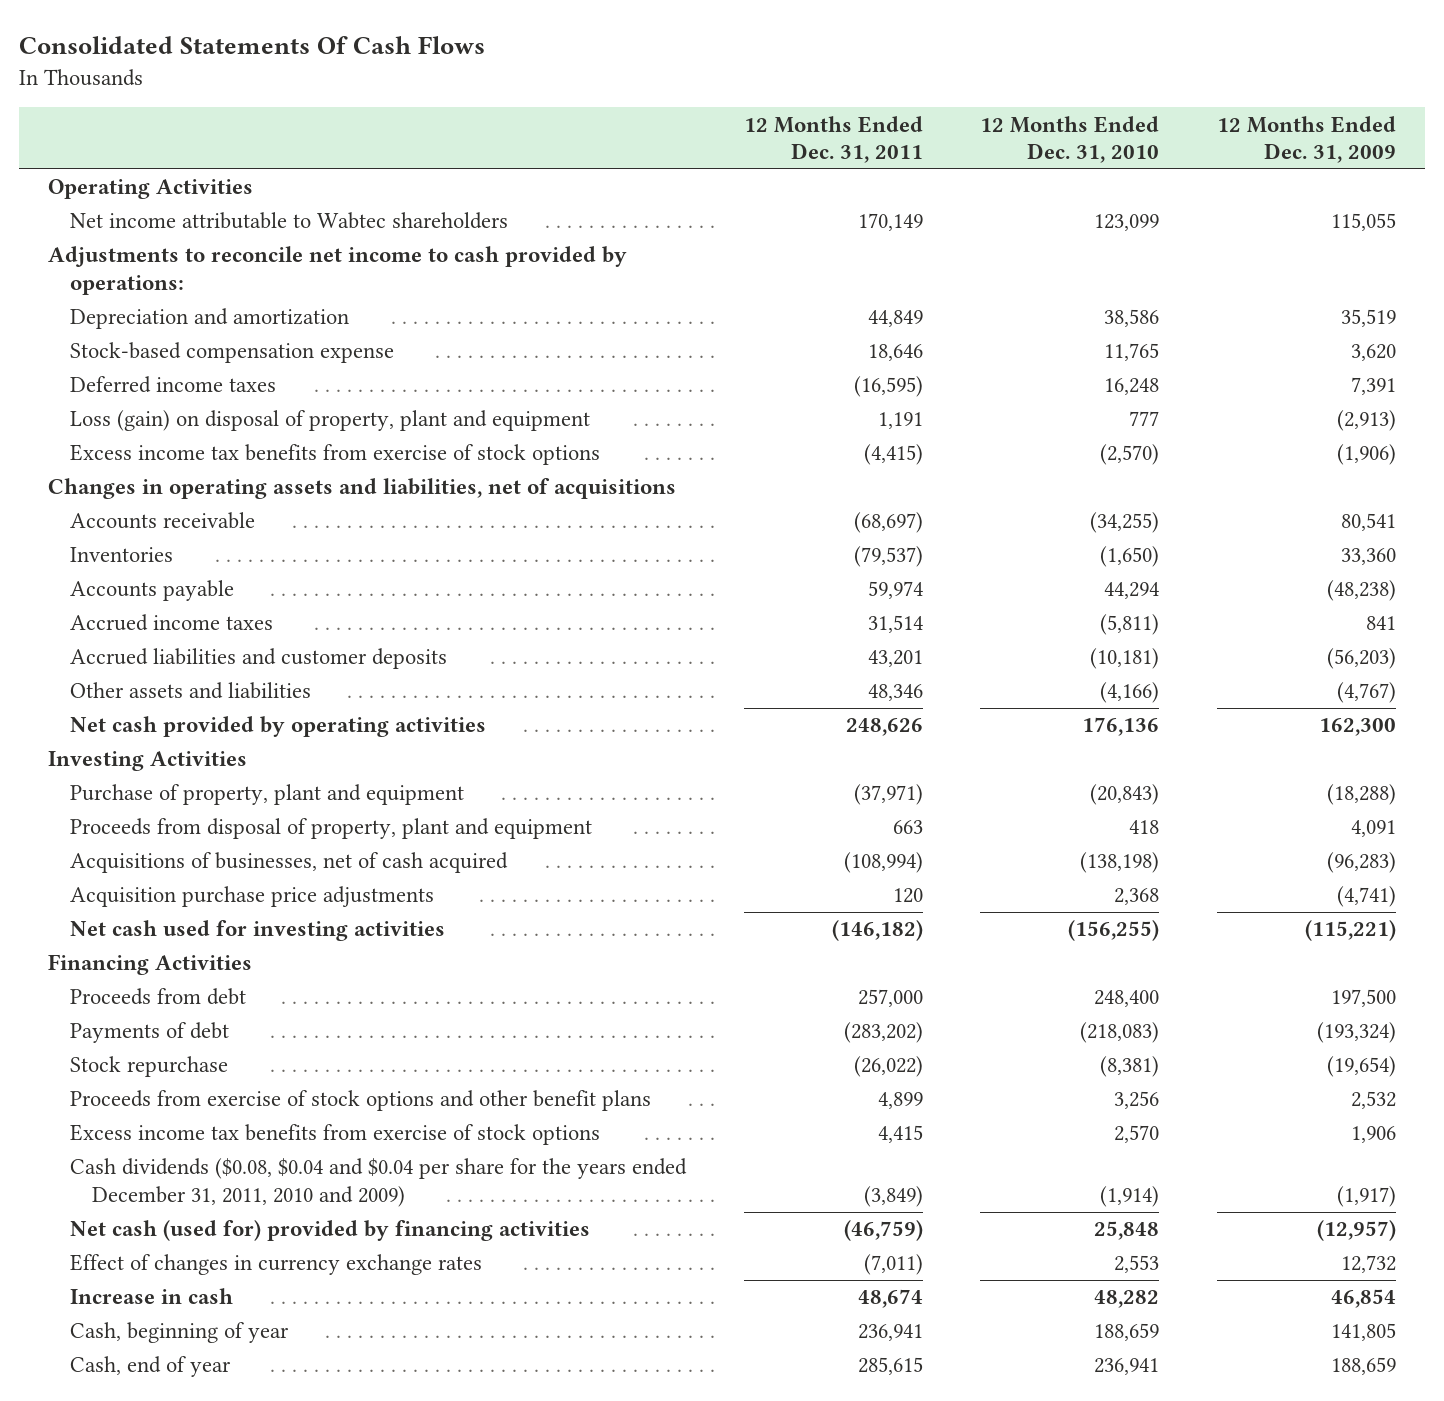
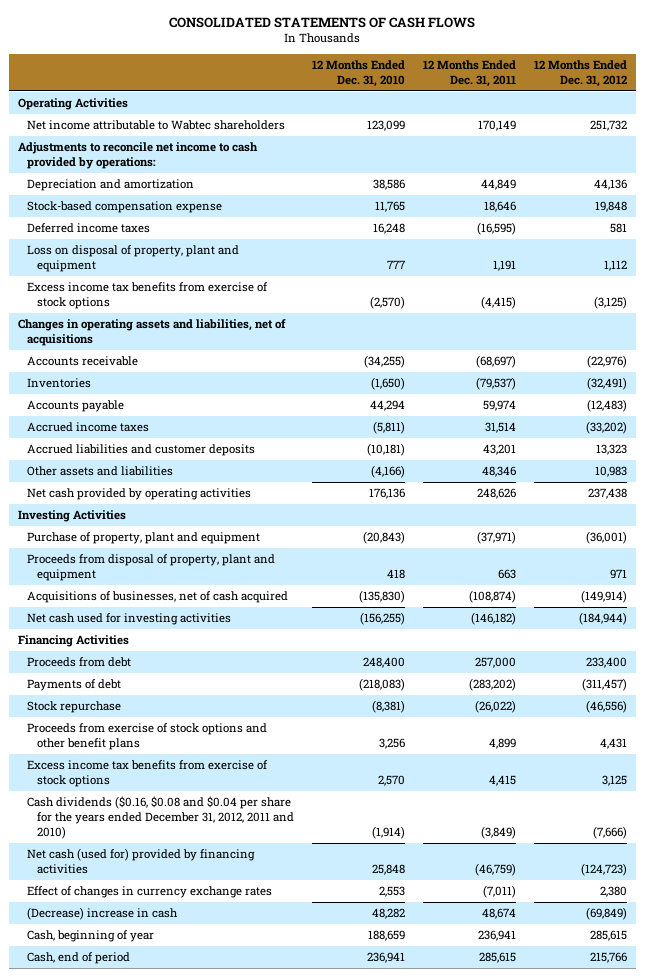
- Consolidated Statements Of Cash Flows
+ CONSOLIDATED STATEMENTS OF CASH FLOWS
- | 12 Months Ended Dec. 31, 2011 | 12 Months Ended Dec. 31, 2010 | 12 Months Ended Dec. 31, 2009
+ | 12 Months Ended Dec. 31, 2010 | 12 Months Ended Dec. 31, 2011 | 12 Months Ended Dec. 31, 2012
- Loss (gain) on disposal of property, plant and equipment | 1,191 | 777 | (2,913)
+ Loss on disposal of property, plant and equipment | 777 | 1,191 | 1,112
- Acquisitions of businesses, net of cash acquired | (108,994) | (138,198) | (96,283)
- Acquisition purchase price adjustments | 120 | 2,368 | (4,741)
+ Acquisitions of businesses, net of cash acquired | (135,830) | (108,874) | (149,914)
- Cash dividends ($0.08, $0.04 and $0.04 per share for the years ended December 31, 2011, 2010 and 2009) | (3,849) | (1,914) | (1,917)
+ Cash dividends ($0.16, $0.08 and $0.04 per share for the years ended December 31, 2012, 2011 and 2010) | (1,914) | (3,849) | (7,666)
- Increase in cash | 48,674 | 48,282 | 46,854
+ (Decrease) increase in cash | 48,282 | 48,674 | (69,849)
- Cash, end of year | 285,615 | 236,941 | 188,659
+ Cash, end of period | 236,941 | 285,615 | 215,766

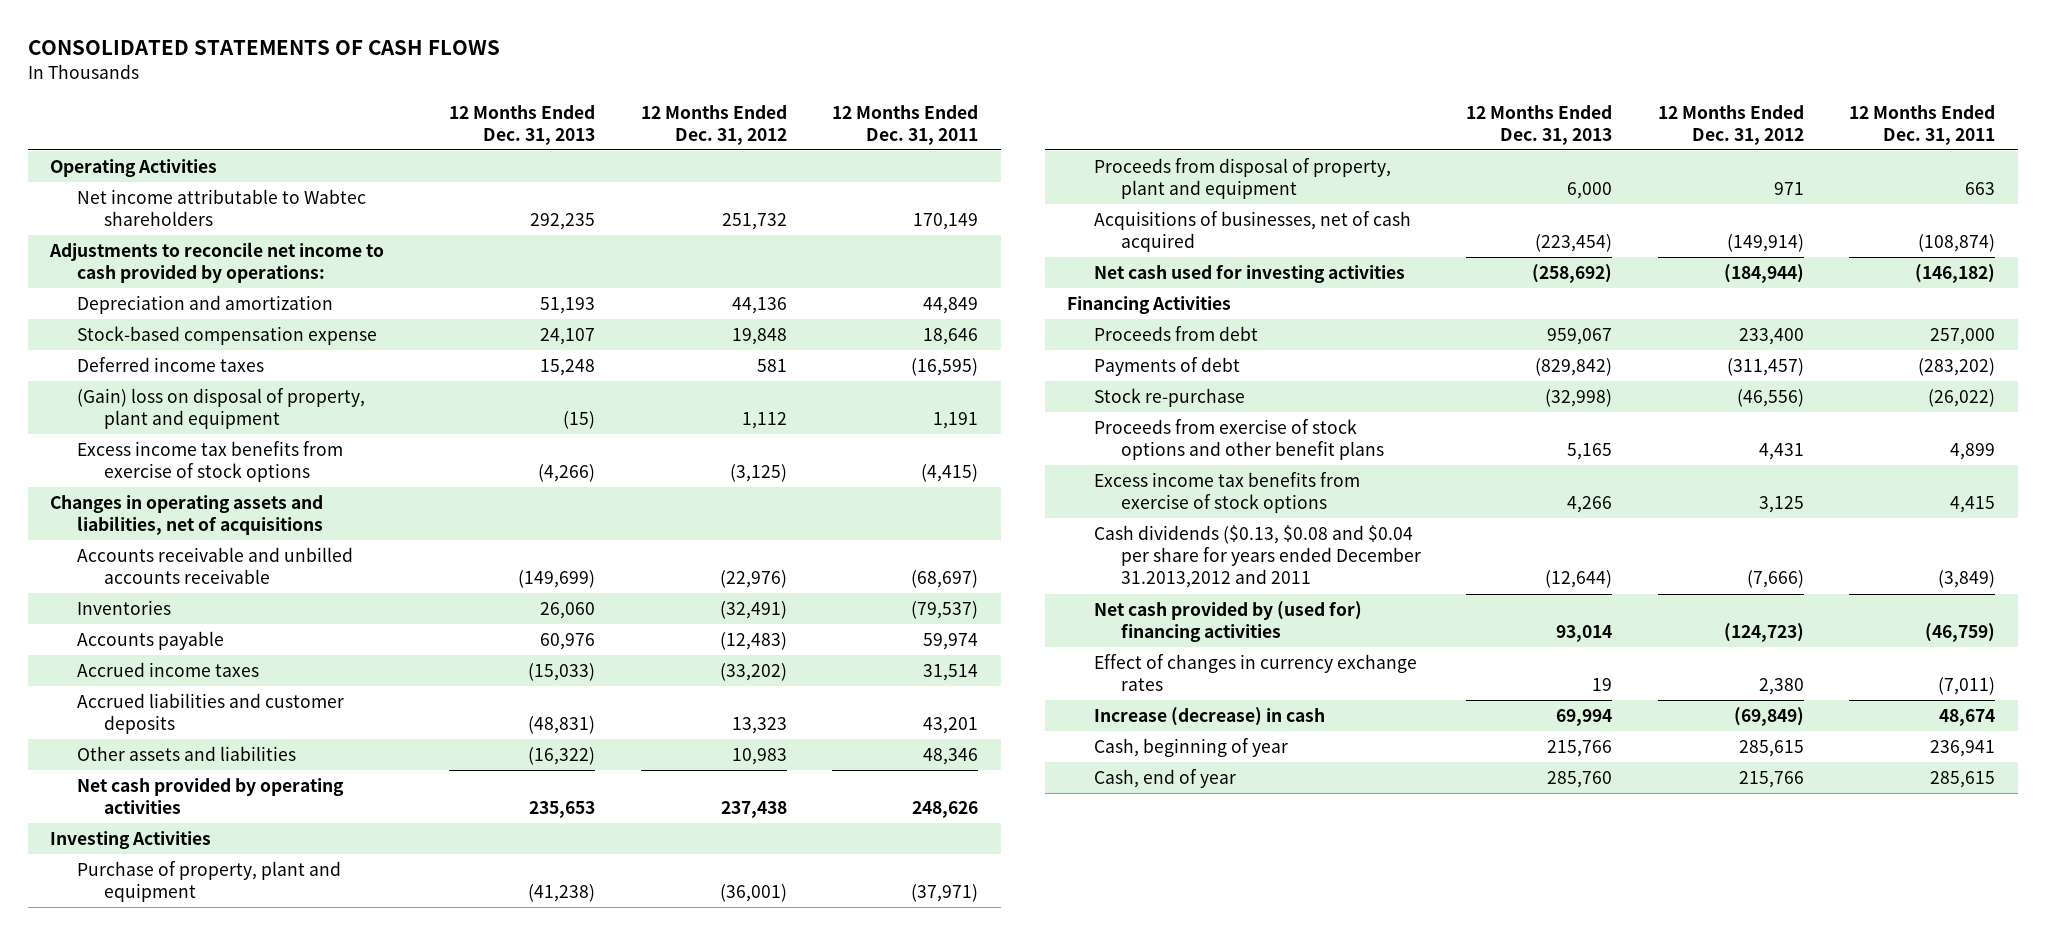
- | 12 Months Ended Dec. 31, 2010 | 12 Months Ended Dec. 31, 2011 | 12 Months Ended Dec. 31, 2012
+ | 12 Months Ended Dec. 31, 2013 | 12 Months Ended Dec. 31, 2012 | 12 Months Ended Dec. 31, 2011
- Loss on disposal of property, plant and equipment | 777 | 1,191 | 1,112
+ (Gain) loss on disposal of property, plant and equipment | (15) | 1,112 | 1,191
- Accounts receivable | (34,255) | (68,697) | (22,976)
+ Accounts receivable and unbilled accounts receivable | (149,699) | (22,976) | (68,697)
- Stock repurchase | (8,381) | (26,022) | (46,556)
+ Stock re-purchase | (32,998) | (46,556) | (26,022)
- Cash dividends ($0.16, $0.08 and $0.04 per share for the years ended December 31, 2012, 2011 and 2010) | (1,914) | (3,849) | (7,666)
- Net cash (used for) provided by financing activities | 25,848 | (46,759) | (124,723)
+ Cash dividends ($0.13, $0.08 and $0.04 per share for years ended December 31.2013,2012 and 2011 | (12,644) | (7,666) | (3,849)
+ Net cash provided by (used for) financing activities | 93,014 | (124,723) | (46,759)
- (Decrease) increase in cash | 48,282 | 48,674 | (69,849)
+ Increase (decrease) in cash | 69,994 | (69,849) | 48,674
- Cash, end of period | 236,941 | 285,615 | 215,766
+ Cash, end of year | 285,760 | 215,766 | 285,615

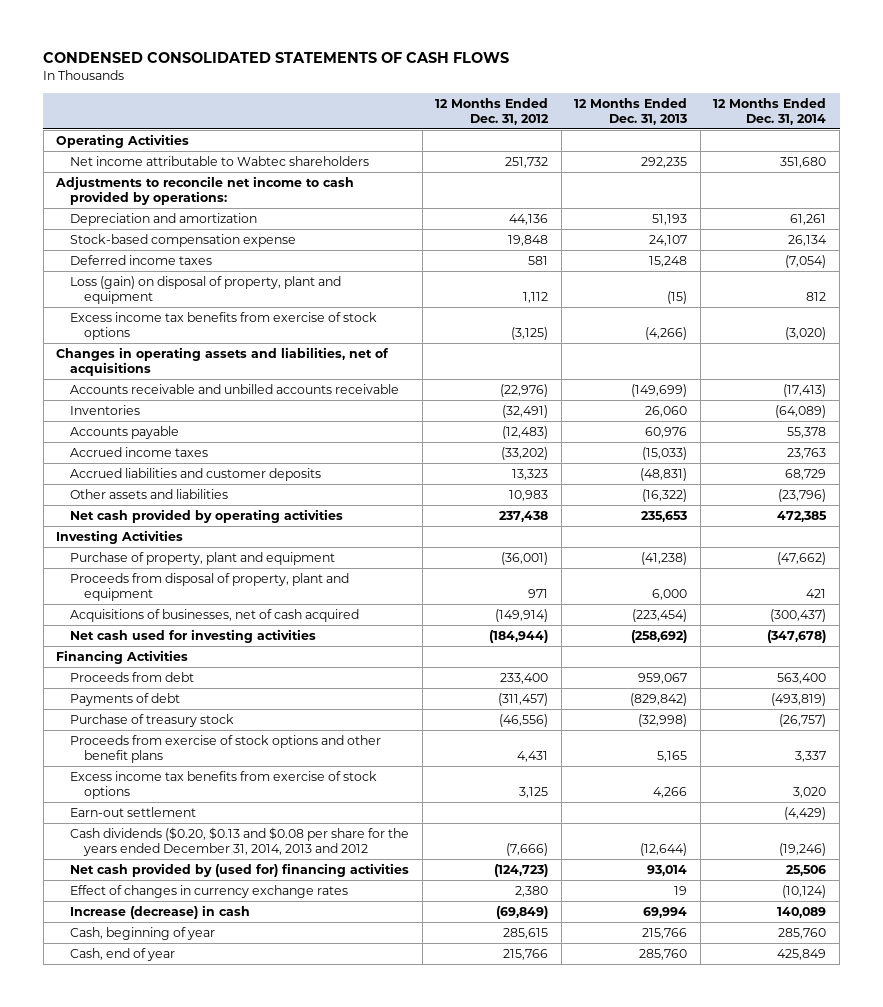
- CONSOLIDATED STATEMENTS OF CASH FLOWS
+ CONDENSED CONSOLIDATED STATEMENTS OF CASH FLOWS
- | 12 Months Ended Dec. 31, 2013 | 12 Months Ended Dec. 31, 2012 | 12 Months Ended Dec. 31, 2011
+ | 12 Months Ended Dec. 31, 2012 | 12 Months Ended Dec. 31, 2013 | 12 Months Ended Dec. 31, 2014
- (Gain) loss on disposal of property, plant and equipment | (15) | 1,112 | 1,191
+ Loss (gain) on disposal of property, plant and equipment | 1,112 | (15) | 812
- Stock re-purchase | (32,998) | (46,556) | (26,022)
+ Purchase of treasury stock | (46,556) | (32,998) | (26,757)
- Cash dividends ($0.13, $0.08 and $0.04 per share for years ended December 31.2013,2012 and 2011 | (12,644) | (7,666) | (3,849)
+ Earn-out settlement | | | (4,429)
+ Cash dividends ($0.20, $0.13 and $0.08 per share for the years ended December 31, 2014, 2013 and 2012 | (7,666) | (12,644) | (19,246)

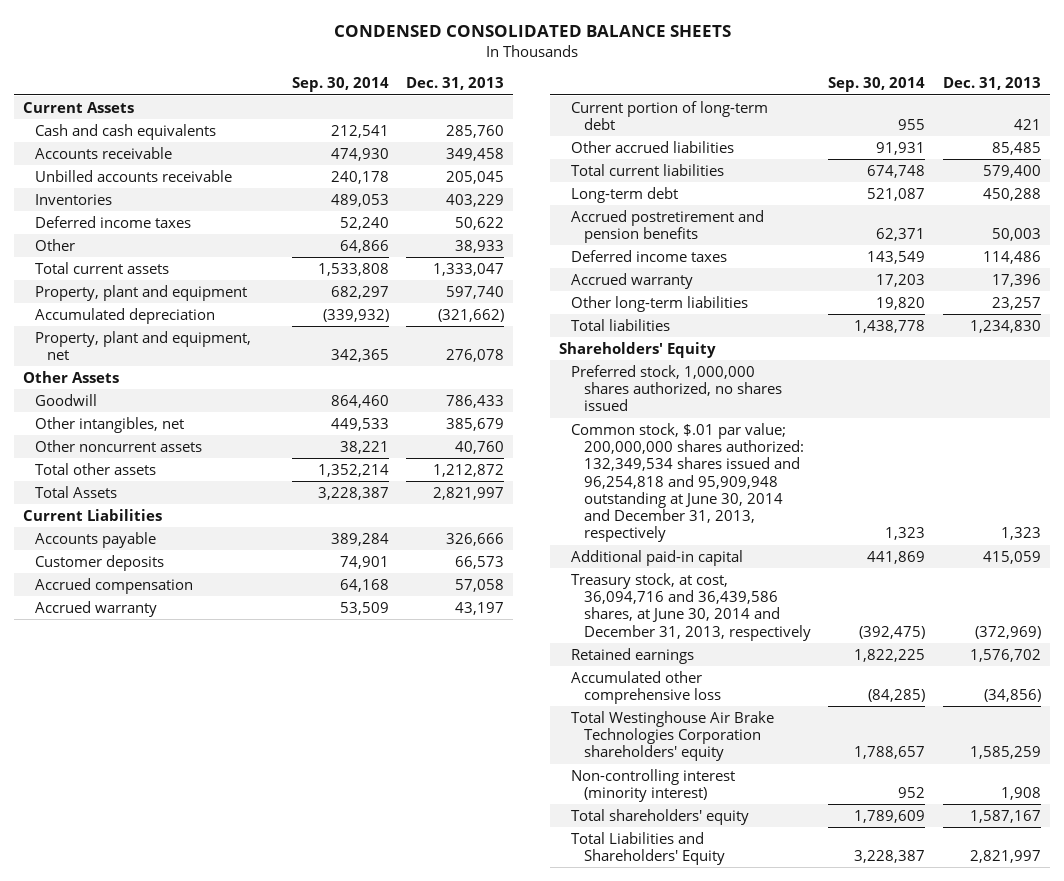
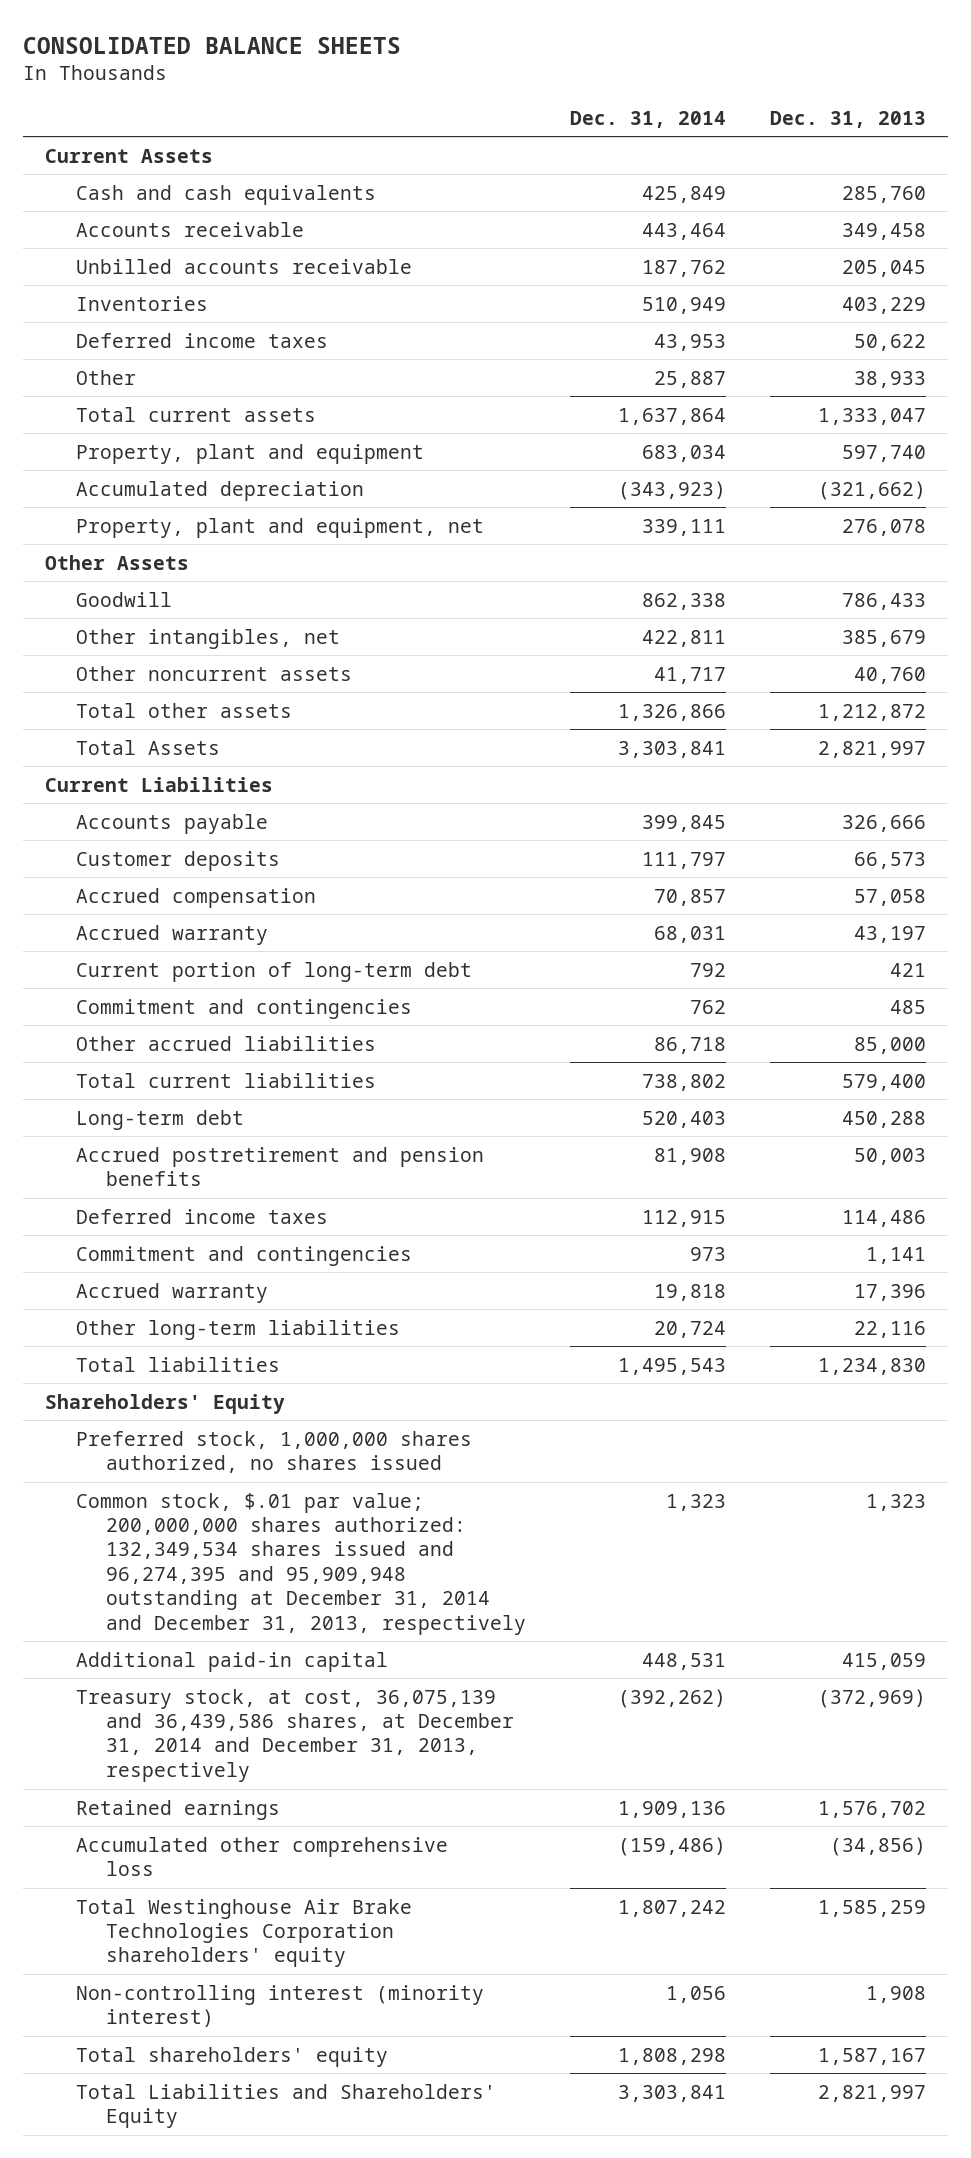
- CONDENSED CONSOLIDATED BALANCE SHEETS
+ CONSOLIDATED BALANCE SHEETS
- | Sep. 30, 2014 | Dec. 31, 2013
+ | Dec. 31, 2014 | Dec. 31, 2013
- Other accrued liabilities | 91,931 | 85,485
+ Commitment and contingencies | 762 | 485
+ Other accrued liabilities | 86,718 | 85,000
+ Commitment and contingencies | 973 | 1,141
- Other long-term liabilities | 19,820 | 23,257
+ Other long-term liabilities | 20,724 | 22,116
- Common stock, $.01 par value; 200,000,000 shares authorized: 132,349,534 shares issued and 96,254,818 and 95,909,948 outstanding at June 30, 2014 and December 31, 2013, respectively | 1,323 | 1,323
+ Common stock, $.01 par value; 200,000,000 shares authorized: 132,349,534 shares issued and 96,274,395 and 95,909,948 outstanding at December 31, 2014 and December 31, 2013, respectively | 1,323 | 1,323
- Treasury stock, at cost, 36,094,716 and 36,439,586 shares, at June 30, 2014 and December 31, 2013, respectively | (392,475) | (372,969)
+ Treasury stock, at cost, 36,075,139 and 36,439,586 shares, at December 31, 2014 and December 31, 2013, respectively | (392,262) | (372,969)

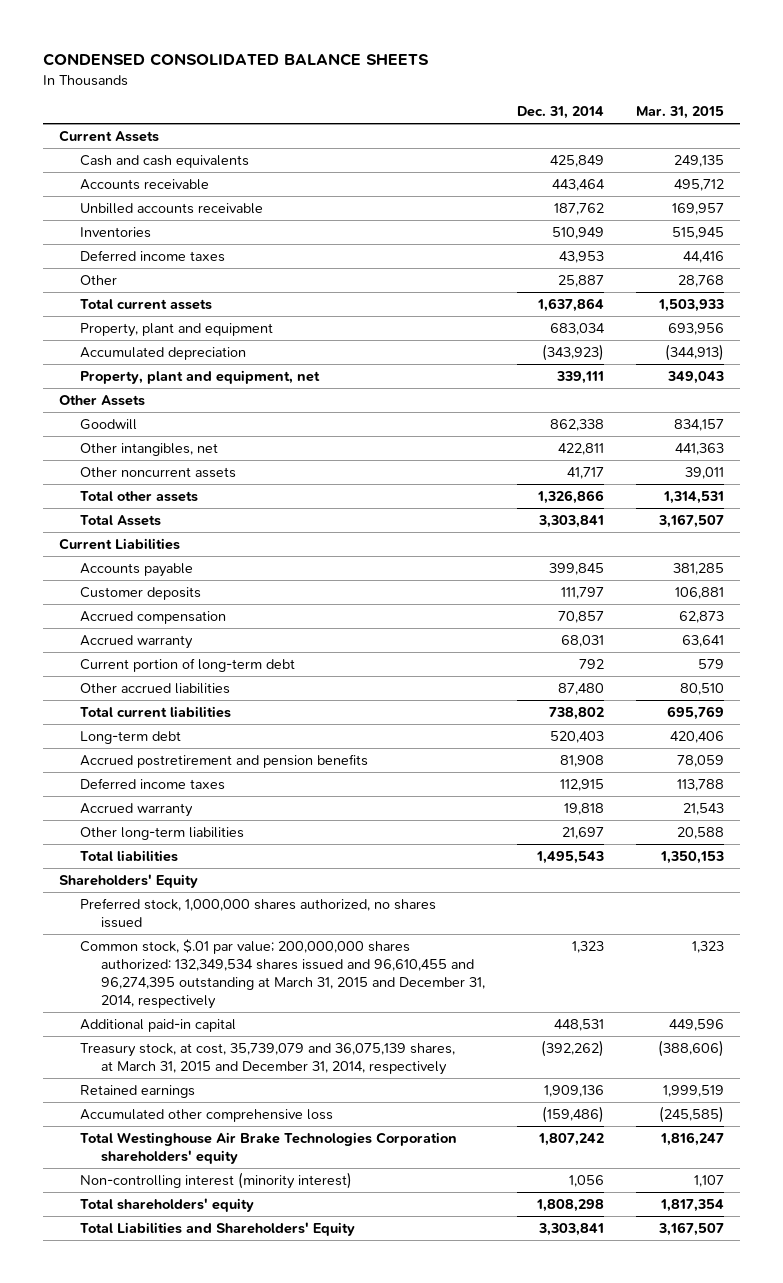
- CONSOLIDATED BALANCE SHEETS
+ CONDENSED CONSOLIDATED BALANCE SHEETS
- | Dec. 31, 2014 | Dec. 31, 2013
+ | Dec. 31, 2014 | Mar. 31, 2015
- Commitment and contingencies | 762 | 485
- Other accrued liabilities | 86,718 | 85,000
+ Other accrued liabilities | 87,480 | 80,510
- Commitment and contingencies | 973 | 1,141
- Other long-term liabilities | 20,724 | 22,116
+ Other long-term liabilities | 21,697 | 20,588
- Common stock, $.01 par value; 200,000,000 shares authorized: 132,349,534 shares issued and 96,274,395 and 95,909,948 outstanding at December 31, 2014 and December 31, 2013, respectively | 1,323 | 1,323
+ Common stock, $.01 par value; 200,000,000 shares authorized: 132,349,534 shares issued and 96,610,455 and 96,274,395 outstanding at March 31, 2015 and December 31, 2014, respectively | 1,323 | 1,323
- Treasury stock, at cost, 36,075,139 and 36,439,586 shares, at December 31, 2014 and December 31, 2013, respectively | (392,262) | (372,969)
+ Treasury stock, at cost, 35,739,079 and 36,075,139 shares, at March 31, 2015 and December 31, 2014, respectively | (392,262) | (388,606)

